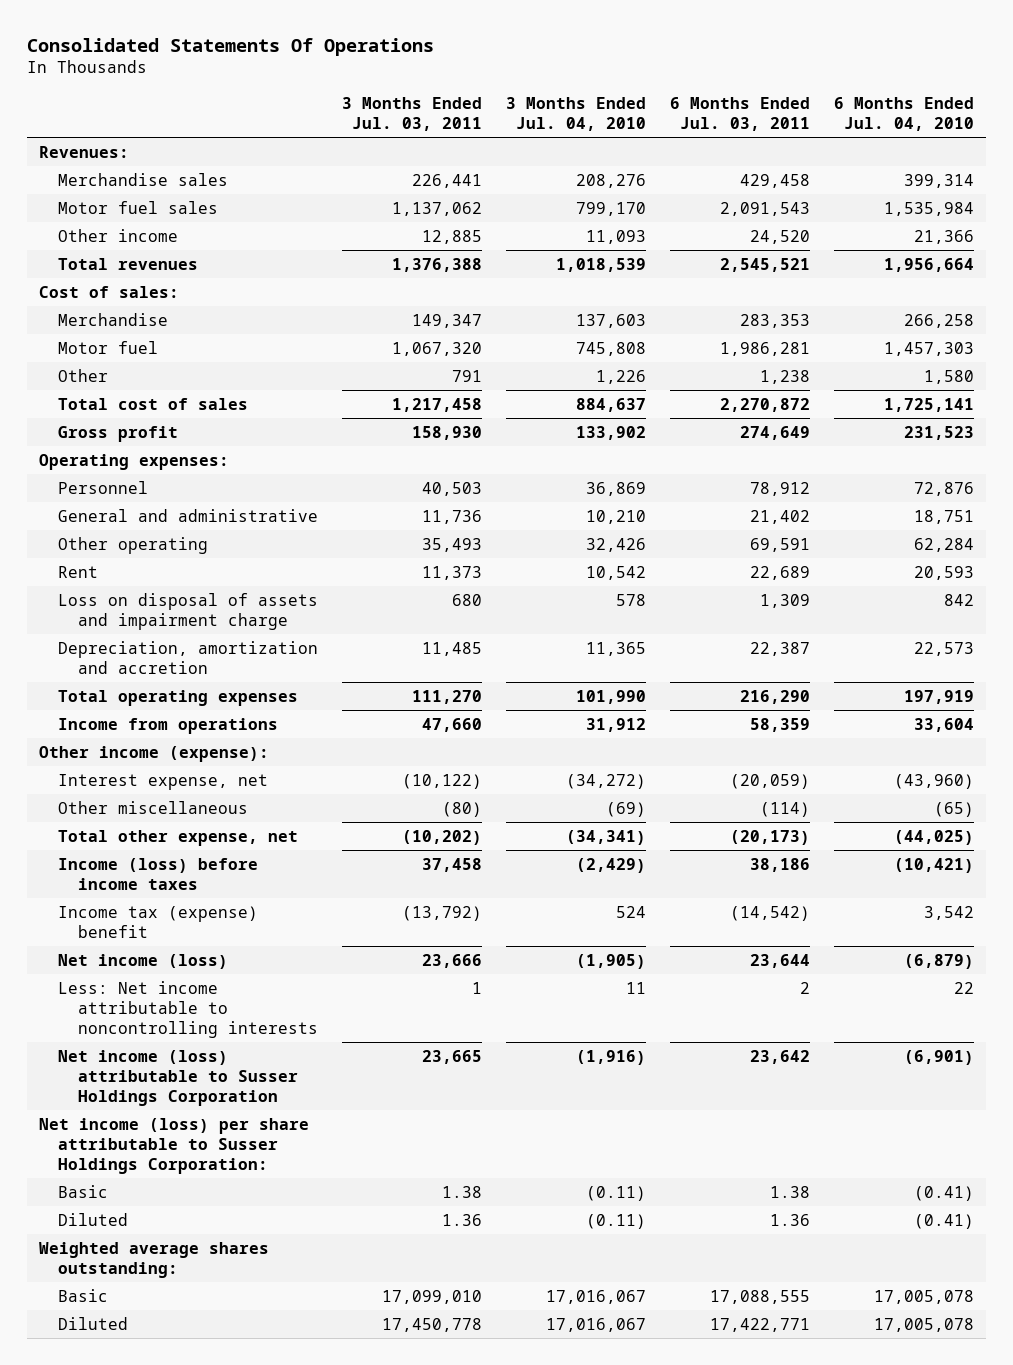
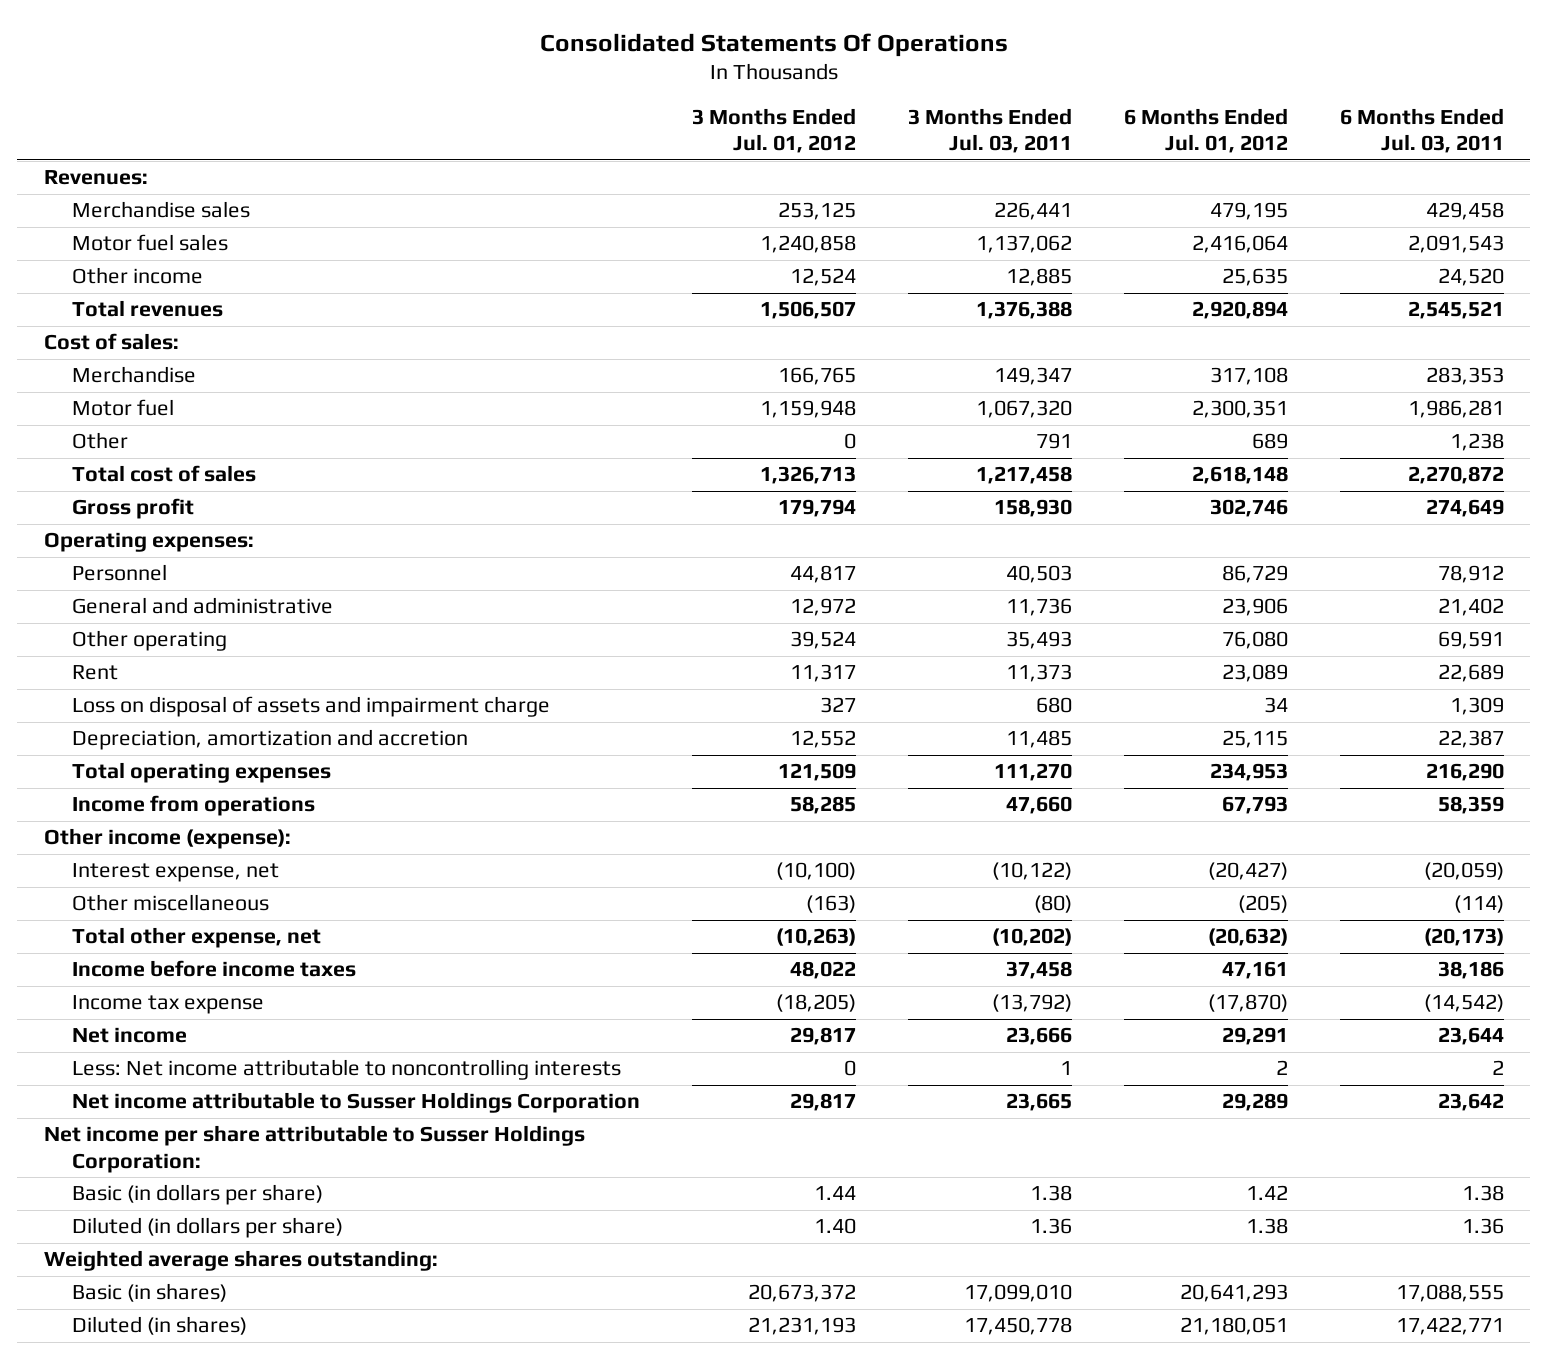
- | 3 Months Ended Jul. 03, 2011 | 3 Months Ended Jul. 04, 2010 | 6 Months Ended Jul. 03, 2011 | 6 Months Ended Jul. 04, 2010
+ | 3 Months Ended Jul. 01, 2012 | 3 Months Ended Jul. 03, 2011 | 6 Months Ended Jul. 01, 2012 | 6 Months Ended Jul. 03, 2011
- Income (loss) before income taxes | 37,458 | (2,429) | 38,186 | (10,421)
- Income tax (expense) benefit | (13,792) | 524 | (14,542) | 3,542
- Net income (loss) | 23,666 | (1,905) | 23,644 | (6,879)
+ Income before income taxes | 48,022 | 37,458 | 47,161 | 38,186
+ Income tax expense | (18,205) | (13,792) | (17,870) | (14,542)
+ Net income | 29,817 | 23,666 | 29,291 | 23,644
- Net income (loss) attributable to Susser Holdings Corporation | 23,665 | (1,916) | 23,642 | (6,901)
- Net income (loss) per share attributable to Susser Holdings Corporation:
- Basic | 1.38 | (0.11) | 1.38 | (0.41)
- Diluted | 1.36 | (0.11) | 1.36 | (0.41)
+ Net income attributable to Susser Holdings Corporation | 29,817 | 23,665 | 29,289 | 23,642
+ Net income per share attributable to Susser Holdings Corporation:
+ Basic (in dollars per share) | 1.44 | 1.38 | 1.42 | 1.38
+ Diluted (in dollars per share) | 1.40 | 1.36 | 1.38 | 1.36
- Basic | 17,099,010 | 17,016,067 | 17,088,555 | 17,005,078
- Diluted | 17,450,778 | 17,016,067 | 17,422,771 | 17,005,078
+ Basic (in shares) | 20,673,372 | 17,099,010 | 20,641,293 | 17,088,555
+ Diluted (in shares) | 21,231,193 | 17,450,778 | 21,180,051 | 17,422,771

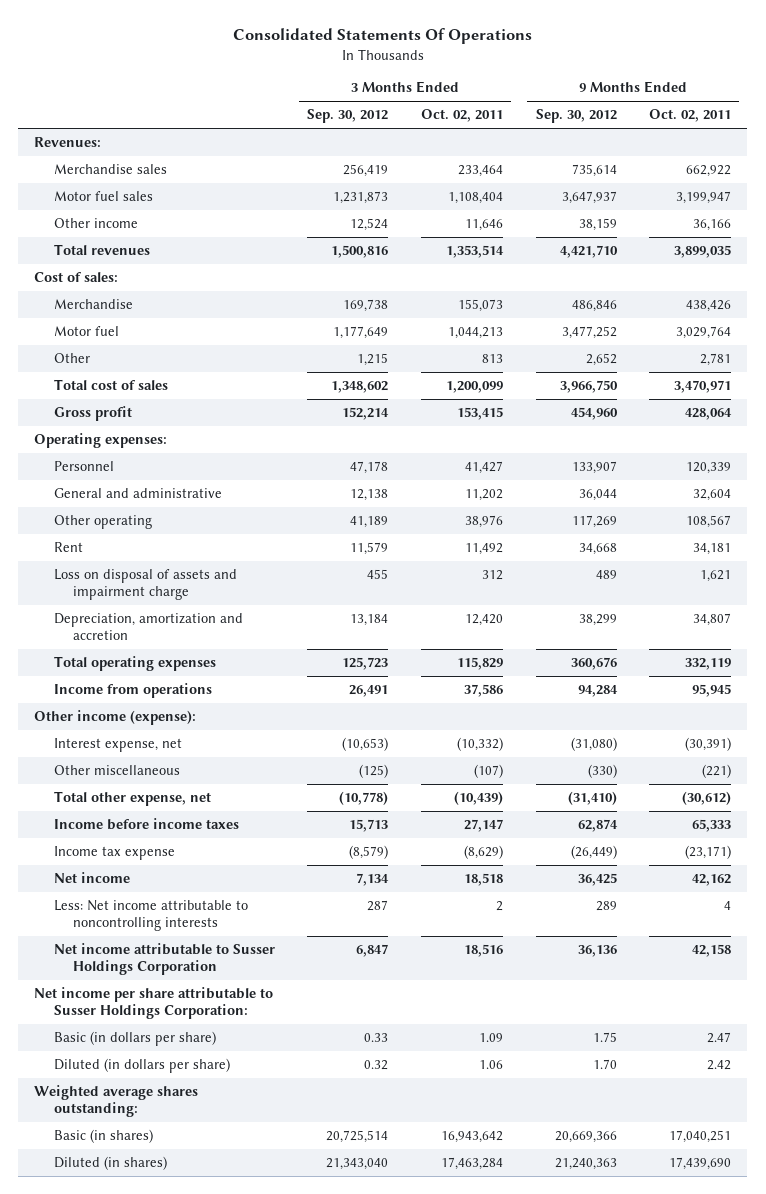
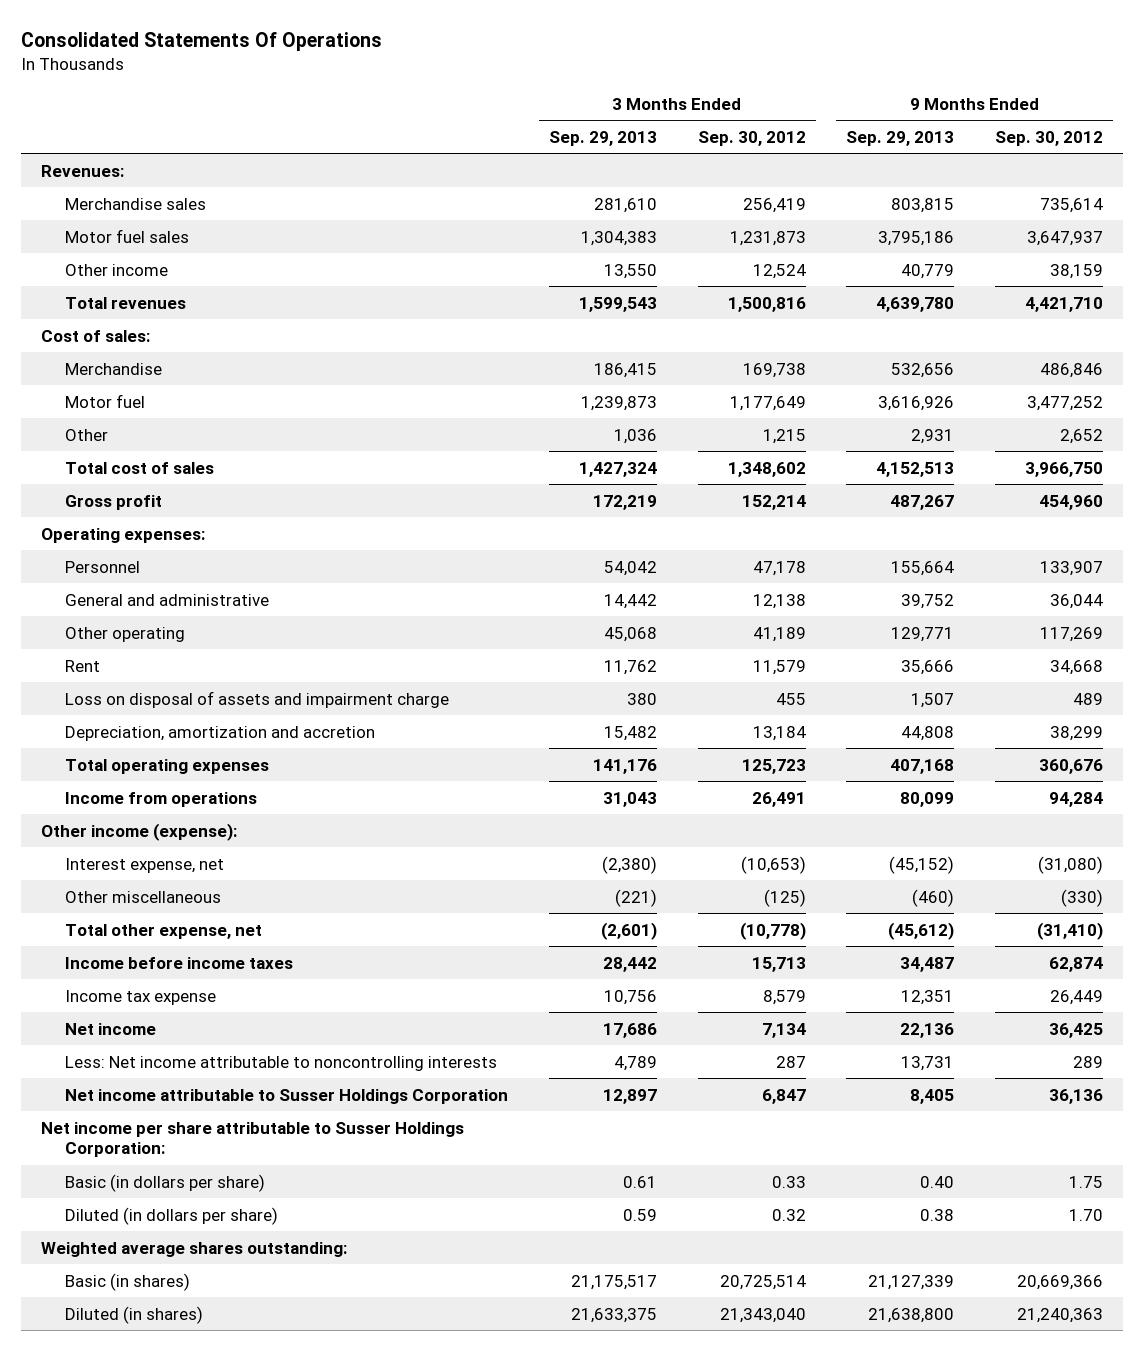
- | 3 Months Ended Sep. 30, 2012 | 3 Months Ended Oct. 02, 2011 | 9 Months Ended Sep. 30, 2012 | 9 Months Ended Oct. 02, 2011
+ | 3 Months Ended Sep. 29, 2013 | 3 Months Ended Sep. 30, 2012 | 9 Months Ended Sep. 29, 2013 | 9 Months Ended Sep. 30, 2012
- Income tax expense | (8,579) | (8,629) | (26,449) | (23,171)
+ Income tax expense | 10,756 | 8,579 | 12,351 | 26,449

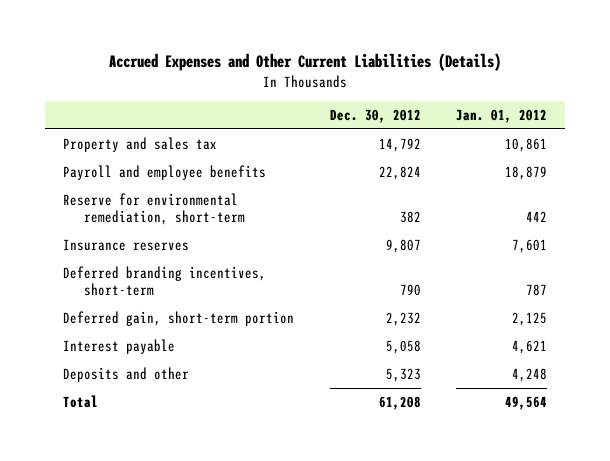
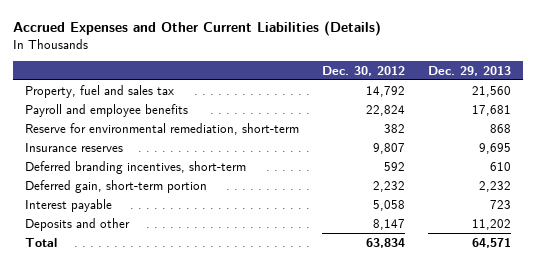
- | Dec. 30, 2012 | Jan. 01, 2012
+ | Dec. 30, 2012 | Dec. 29, 2013
- Property and sales tax | 14,792 | 10,861
+ Property, fuel and sales tax | 14,792 | 21,560
- Deferred branding incentives, short-term | 790 | 787
+ Deferred branding incentives, short-term | 592 | 610
- Deposits and other | 5,323 | 4,248
- Total | 61,208 | 49,564
+ Deposits and other | 8,147 | 11,202
+ Total | 63,834 | 64,571

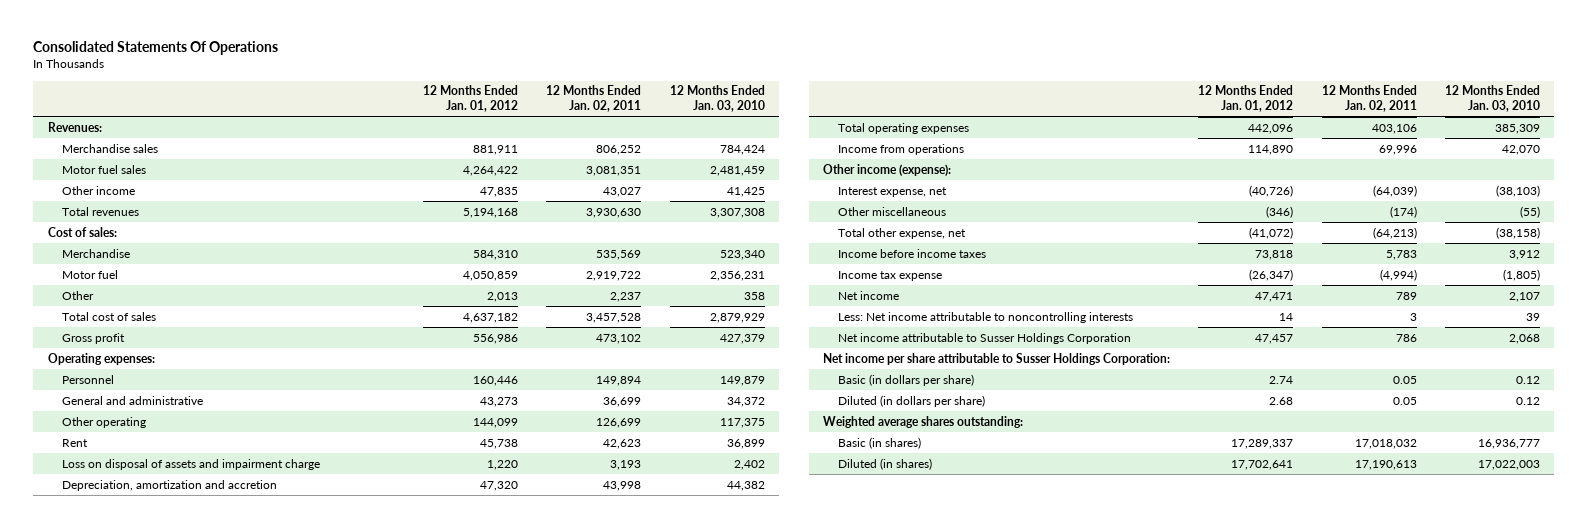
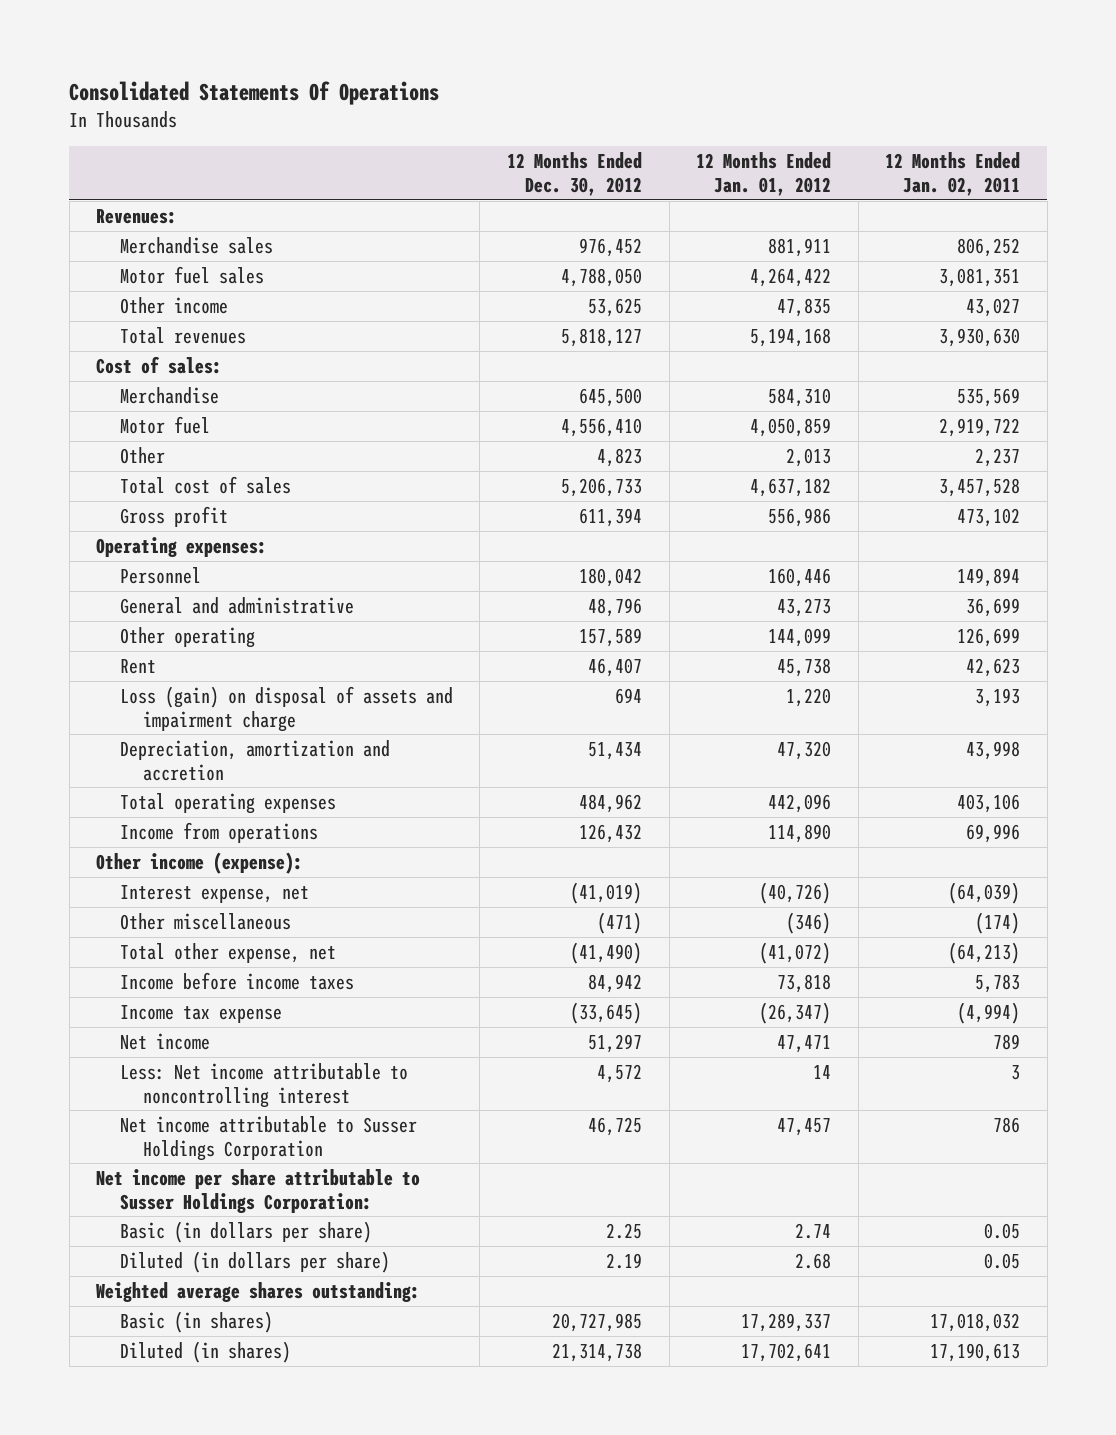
- | 12 Months Ended Jan. 01, 2012 | 12 Months Ended Jan. 02, 2011 | 12 Months Ended Jan. 03, 2010
+ | 12 Months Ended Dec. 30, 2012 | 12 Months Ended Jan. 01, 2012 | 12 Months Ended Jan. 02, 2011
- Loss on disposal of assets and impairment charge | 1,220 | 3,193 | 2,402
+ Loss (gain) on disposal of assets and impairment charge | 694 | 1,220 | 3,193
- Less: Net income attributable to noncontrolling interests | 14 | 3 | 39
+ Less: Net income attributable to noncontrolling interest | 4,572 | 14 | 3

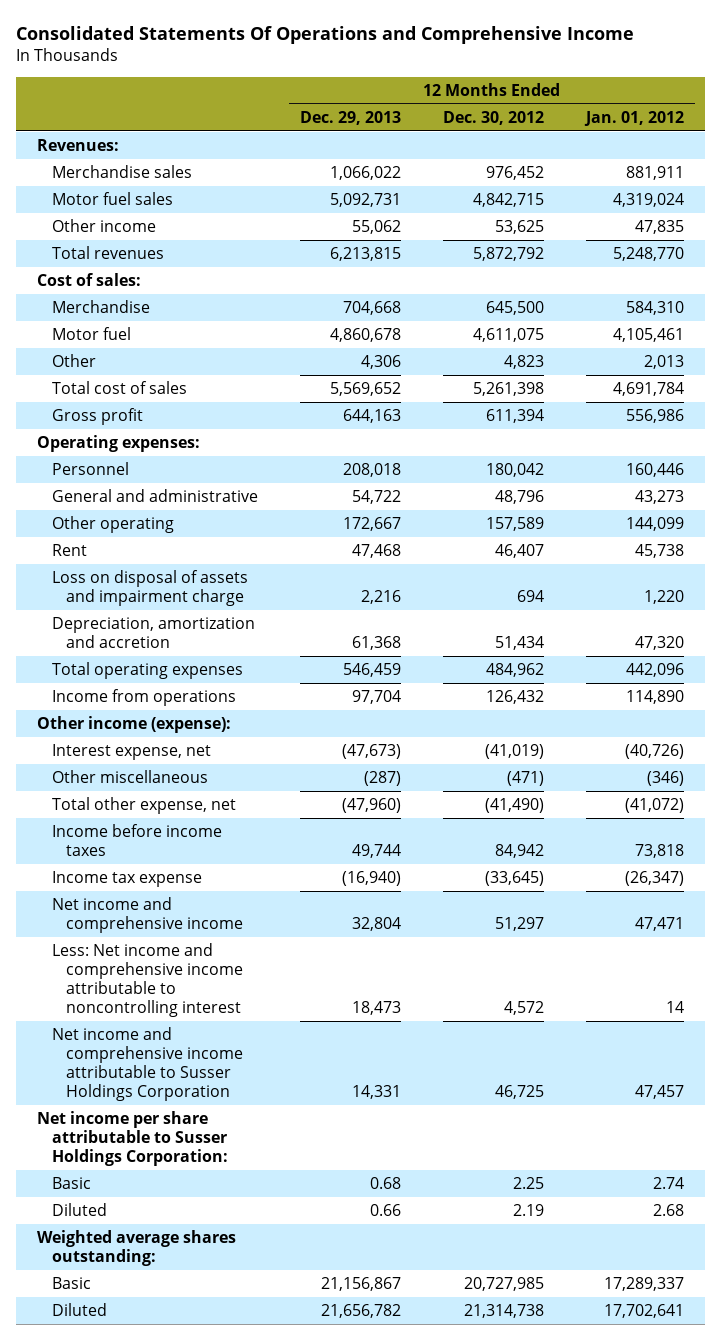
- Consolidated Statements Of Operations
+ Consolidated Statements Of Operations and Comprehensive Income
- | 12 Months Ended Dec. 30, 2012 | 12 Months Ended Jan. 01, 2012 | 12 Months Ended Jan. 02, 2011
+ | 12 Months Ended Dec. 29, 2013 | 12 Months Ended Dec. 30, 2012 | 12 Months Ended Jan. 01, 2012
- Motor fuel sales | 4,788,050 | 4,264,422 | 3,081,351
+ Motor fuel sales | 5,092,731 | 4,842,715 | 4,319,024
- Total revenues | 5,818,127 | 5,194,168 | 3,930,630
+ Total revenues | 6,213,815 | 5,872,792 | 5,248,770
- Motor fuel | 4,556,410 | 4,050,859 | 2,919,722
+ Motor fuel | 4,860,678 | 4,611,075 | 4,105,461
- Total cost of sales | 5,206,733 | 4,637,182 | 3,457,528
+ Total cost of sales | 5,569,652 | 5,261,398 | 4,691,784
- Loss (gain) on disposal of assets and impairment charge | 694 | 1,220 | 3,193
+ Loss on disposal of assets and impairment charge | 2,216 | 694 | 1,220
- Net income | 51,297 | 47,471 | 789
- Less: Net income attributable to noncontrolling interest | 4,572 | 14 | 3
- Net income attributable to Susser Holdings Corporation | 46,725 | 47,457 | 786
+ Net income and comprehensive income | 32,804 | 51,297 | 47,471
+ Less: Net income and comprehensive income attributable to noncontrolling interest | 18,473 | 4,572 | 14
+ Net income and comprehensive income attributable to Susser Holdings Corporation | 14,331 | 46,725 | 47,457
- Basic (in dollars per share) | 2.25 | 2.74 | 0.05
- Diluted (in dollars per share) | 2.19 | 2.68 | 0.05
+ Basic | 0.68 | 2.25 | 2.74
+ Diluted | 0.66 | 2.19 | 2.68
- Basic (in shares) | 20,727,985 | 17,289,337 | 17,018,032
- Diluted (in shares) | 21,314,738 | 17,702,641 | 17,190,613
+ Basic | 21,156,867 | 20,727,985 | 17,289,337
+ Diluted | 21,656,782 | 21,314,738 | 17,702,641

